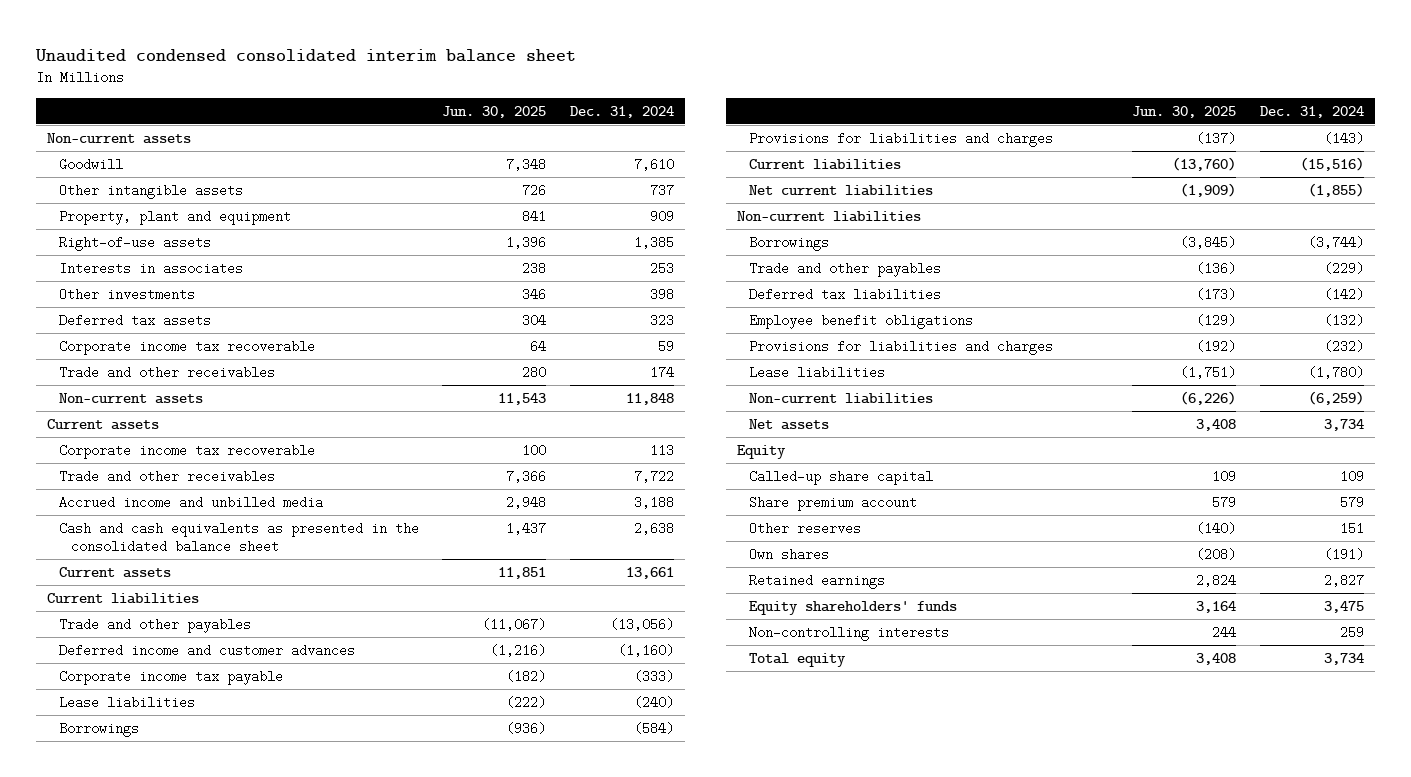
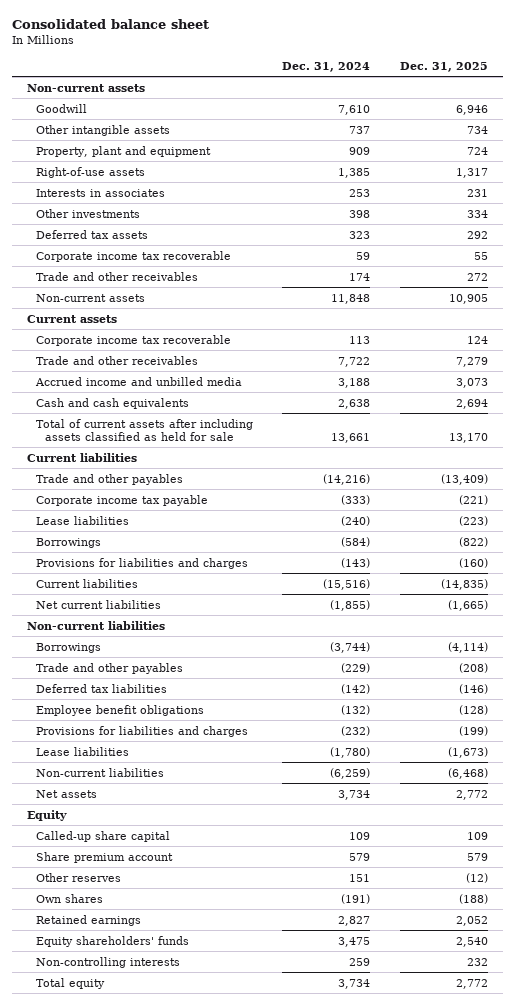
- Unaudited condensed consolidated interim balance sheet
+ Consolidated balance sheet
- | Jun. 30, 2025 | Dec. 31, 2024
+ | Dec. 31, 2024 | Dec. 31, 2025
- Cash and cash equivalents as presented in the consolidated balance sheet | 1,437 | 2,638
- Current assets | 11,851 | 13,661
+ Cash and cash equivalents | 2,638 | 2,694
+ Total of current assets after including assets classified as held for sale | 13,661 | 13,170
- Trade and other payables | (11,067) | (13,056)
- Deferred income and customer advances | (1,216) | (1,160)
+ Trade and other payables | (14,216) | (13,409)

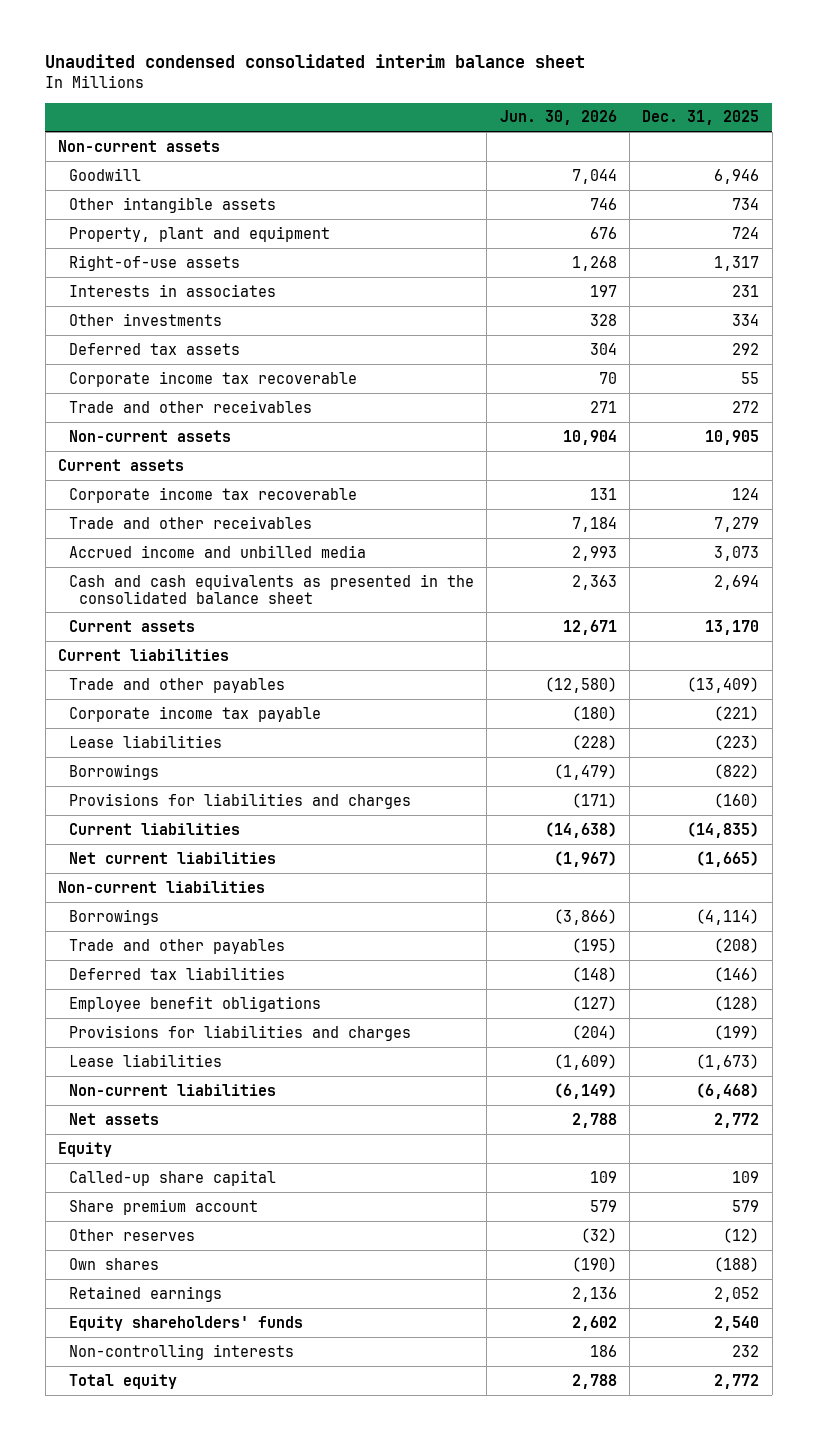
- Consolidated balance sheet
+ Unaudited condensed consolidated interim balance sheet
- | Dec. 31, 2024 | Dec. 31, 2025
+ | Jun. 30, 2026 | Dec. 31, 2025
- Cash and cash equivalents | 2,638 | 2,694
- Total of current assets after including assets classified as held for sale | 13,661 | 13,170
+ Cash and cash equivalents as presented in the consolidated balance sheet | 2,363 | 2,694
+ Current assets | 12,671 | 13,170

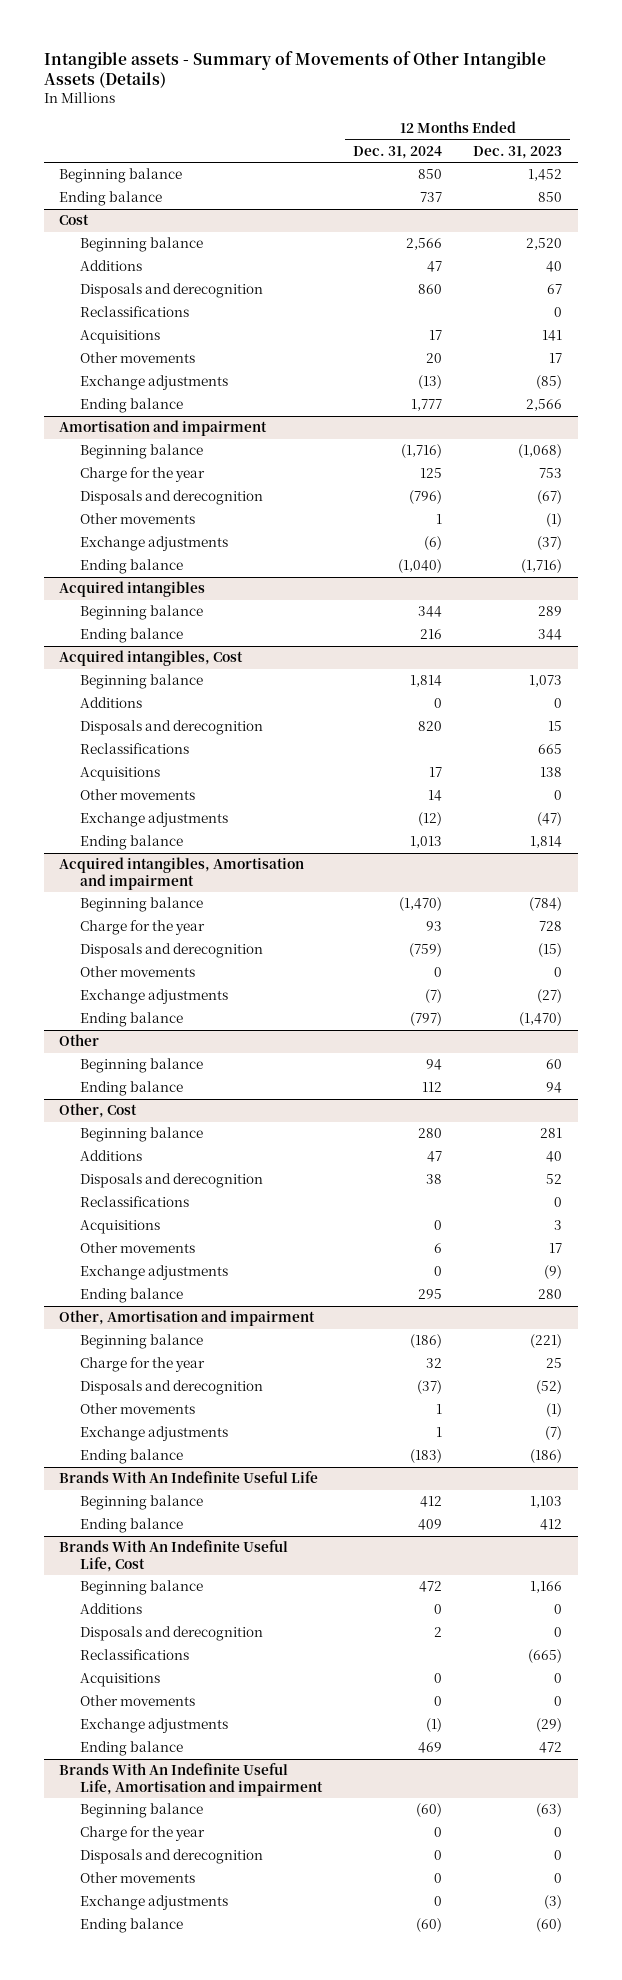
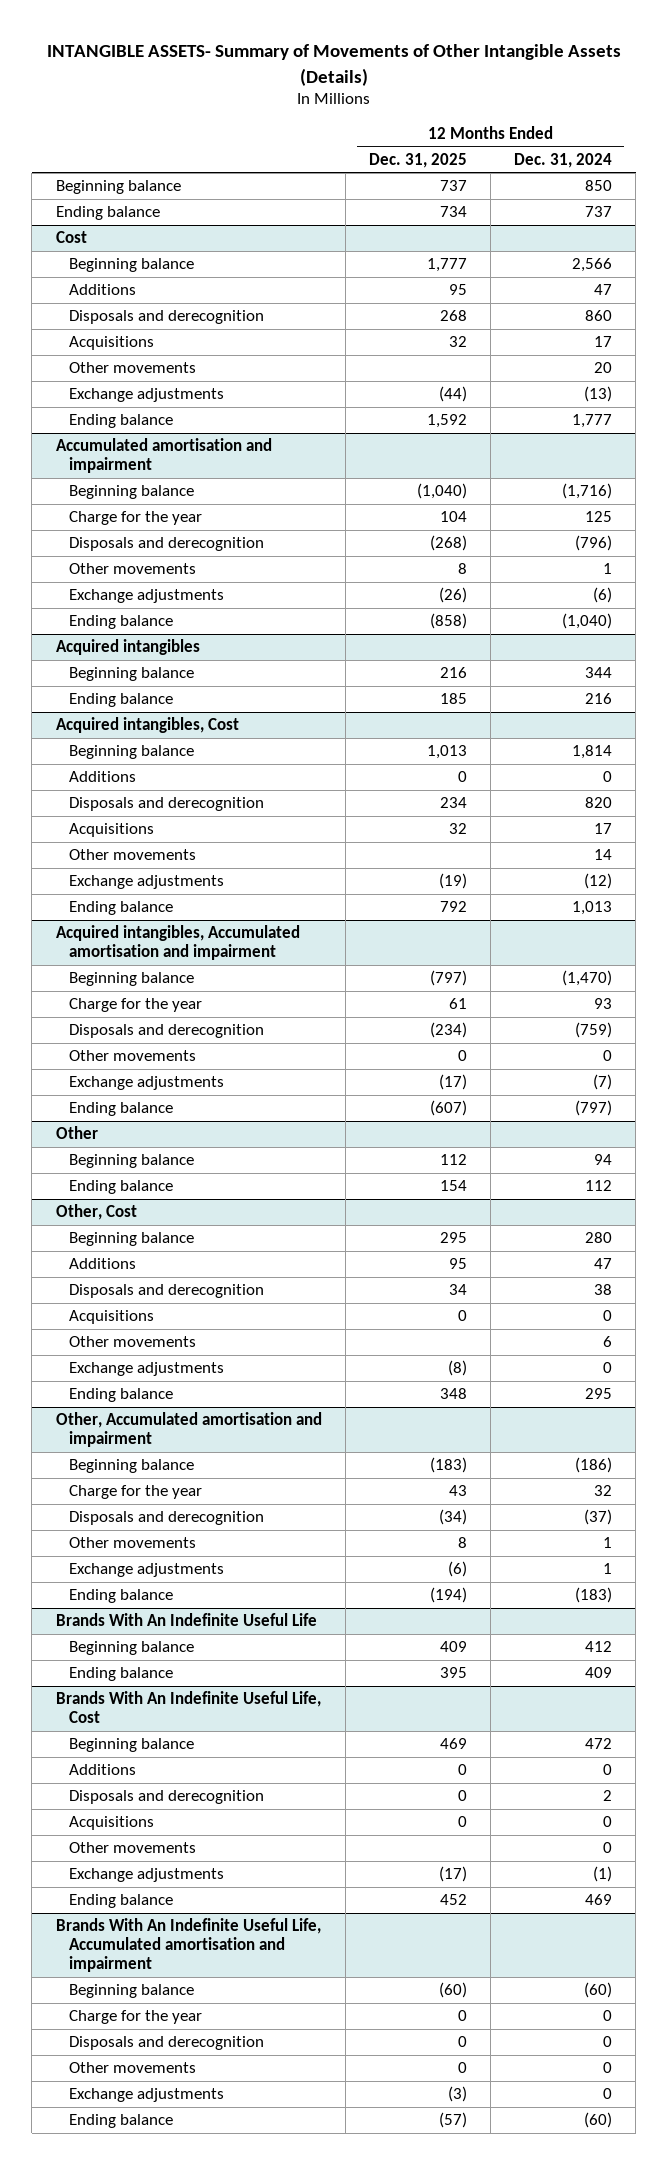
- Intangible assets - Summary of Movements of Other Intangible Assets (Details)
+ INTANGIBLE ASSETS- Summary of Movements of Other Intangible Assets (Details)
- | 12 Months Ended Dec. 31, 2024 | 12 Months Ended Dec. 31, 2023
+ | 12 Months Ended Dec. 31, 2025 | 12 Months Ended Dec. 31, 2024
@ Cost
- Reclassifications | | 0
- Amortisation and impairment
+ Accumulated amortisation and impairment
@ Acquired intangibles, Cost
- Reclassifications | | 665
- Acquired intangibles, Amortisation and impairment
+ Acquired intangibles, Accumulated amortisation and impairment
@ Other, Cost
- Reclassifications | | 0
- Other, Amortisation and impairment
+ Other, Accumulated amortisation and impairment
@ Brands With An Indefinite Useful Life, Cost
- Reclassifications | | (665)
- Brands With An Indefinite Useful Life, Amortisation and impairment
+ Brands With An Indefinite Useful Life, Accumulated amortisation and impairment

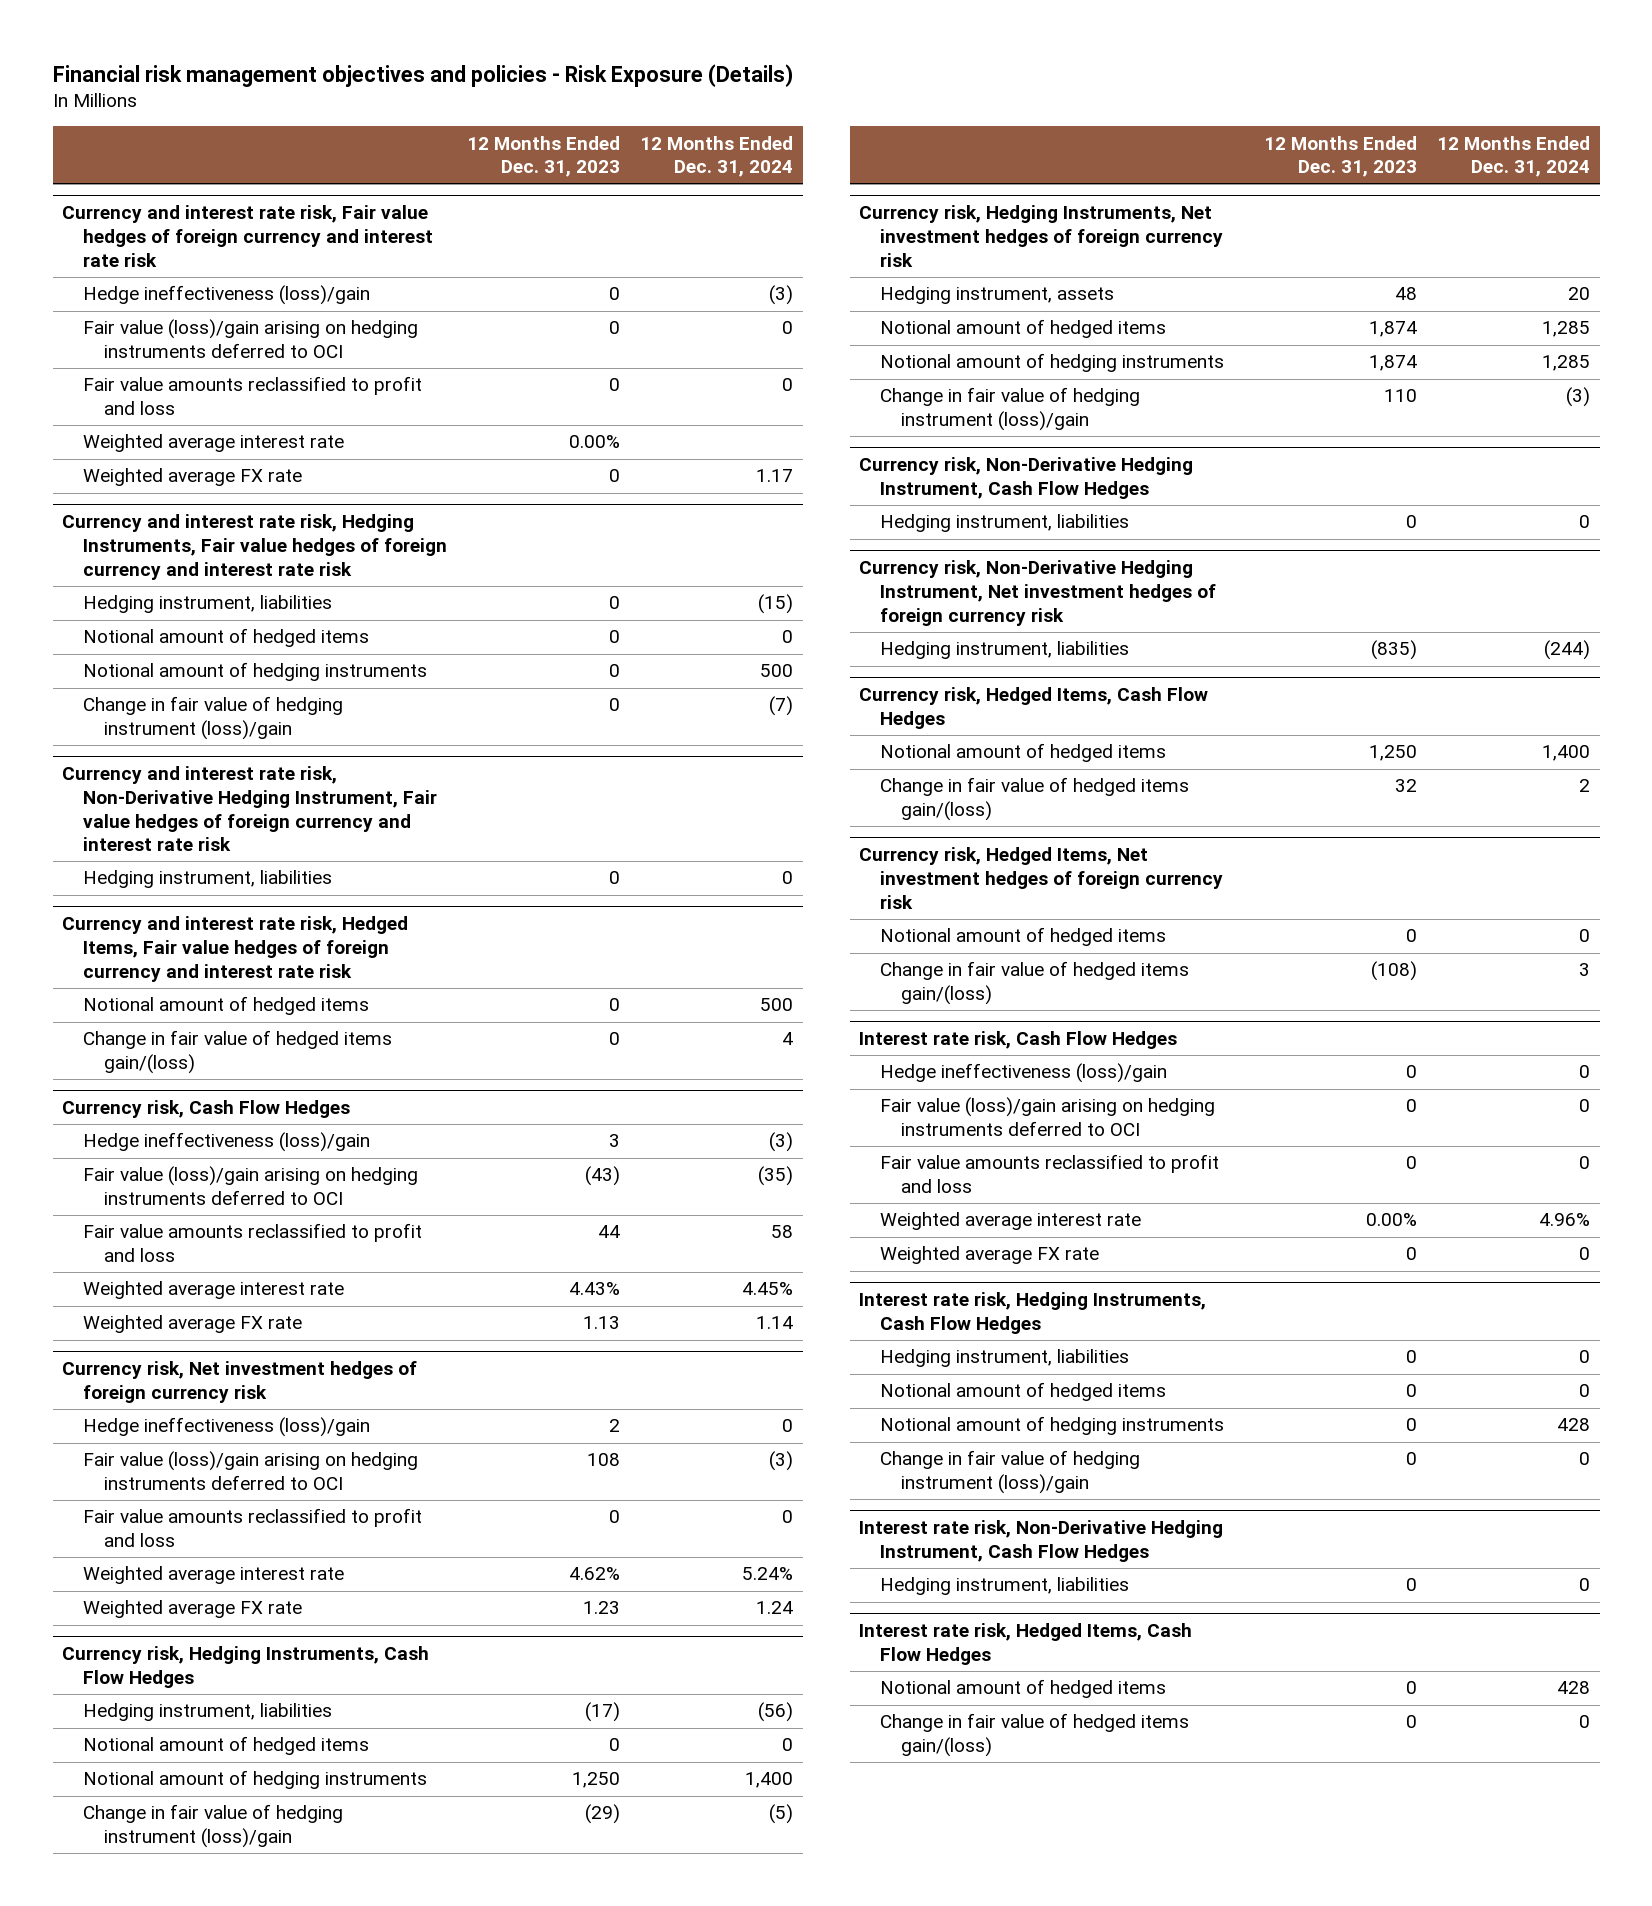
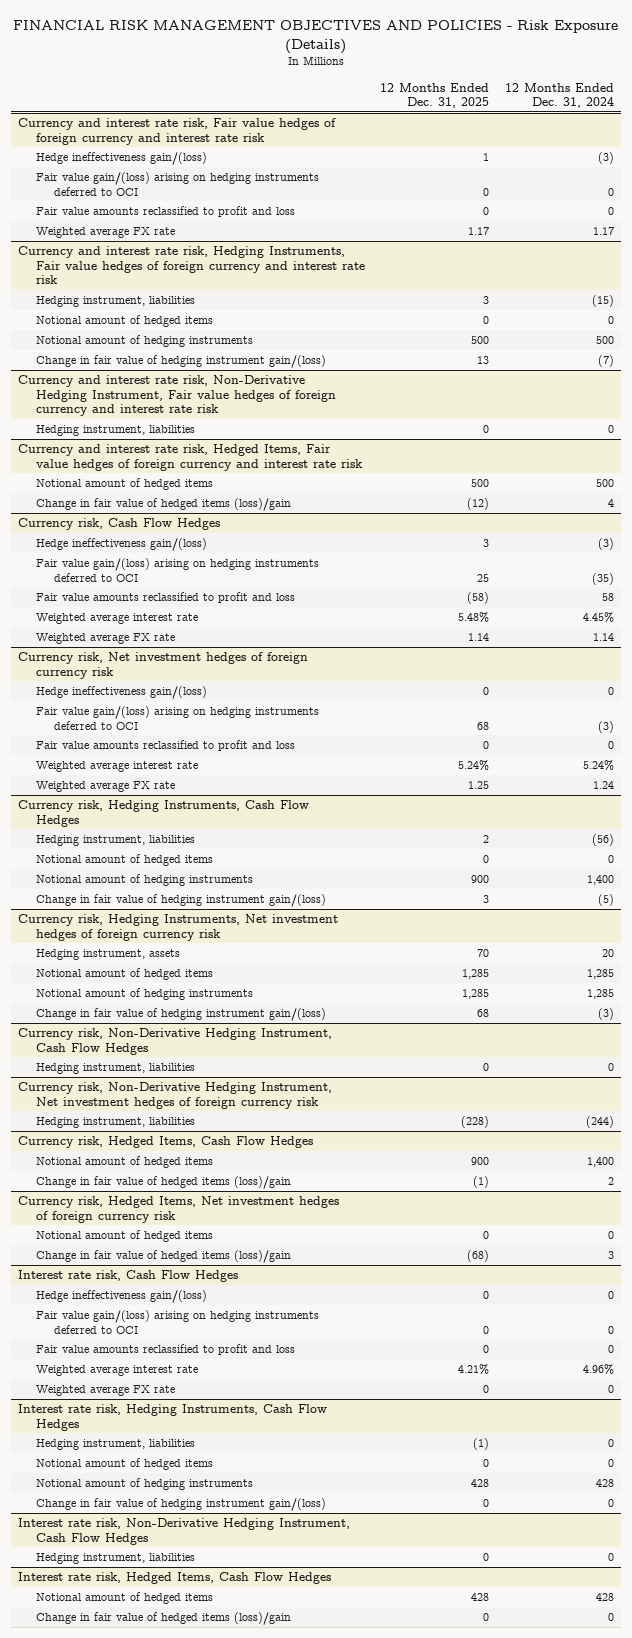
- Financial risk management objectives and policies - Risk Exposure (Details)
+ FINANCIAL RISK MANAGEMENT OBJECTIVES AND POLICIES - Risk Exposure (Details)
- | 12 Months Ended Dec. 31, 2023 | 12 Months Ended Dec. 31, 2024
+ | 12 Months Ended Dec. 31, 2025 | 12 Months Ended Dec. 31, 2024
@ Currency and interest rate risk, Fair value hedges of foreign currency and interest rate risk
- Hedge ineffectiveness (loss)/gain | 0 | (3)
- Fair value (loss)/gain arising on hedging instruments deferred to OCI | 0 | 0
+ Hedge ineffectiveness gain/(loss) | 1 | (3)
+ Fair value gain/(loss) arising on hedging instruments deferred to OCI | 0 | 0
- Weighted average interest rate | 0.00% |
@ Currency and interest rate risk, Hedging Instruments, Fair value hedges of foreign currency and interest rate risk
- Change in fair value of hedging instrument (loss)/gain | 0 | (7)
+ Change in fair value of hedging instrument gain/(loss) | 13 | (7)
@ Currency and interest rate risk, Hedged Items, Fair value hedges of foreign currency and interest rate risk
- Change in fair value of hedged items gain/(loss) | 0 | 4
+ Change in fair value of hedged items (loss)/gain | (12) | 4
@ Currency risk, Cash Flow Hedges
- Hedge ineffectiveness (loss)/gain | 3 | (3)
- Fair value (loss)/gain arising on hedging instruments deferred to OCI | (43) | (35)
+ Hedge ineffectiveness gain/(loss) | 3 | (3)
+ Fair value gain/(loss) arising on hedging instruments deferred to OCI | 25 | (35)
@ Currency risk, Net investment hedges of foreign currency risk
- Hedge ineffectiveness (loss)/gain | 2 | 0
- Fair value (loss)/gain arising on hedging instruments deferred to OCI | 108 | (3)
+ Hedge ineffectiveness gain/(loss) | 0 | 0
+ Fair value gain/(loss) arising on hedging instruments deferred to OCI | 68 | (3)
@ Currency risk, Hedging Instruments, Cash Flow Hedges
- Change in fair value of hedging instrument (loss)/gain | (29) | (5)
+ Change in fair value of hedging instrument gain/(loss) | 3 | (5)
@ Currency risk, Hedging Instruments, Net investment hedges of foreign currency risk
- Change in fair value of hedging instrument (loss)/gain | 110 | (3)
+ Change in fair value of hedging instrument gain/(loss) | 68 | (3)
@ Currency risk, Hedged Items, Cash Flow Hedges
- Change in fair value of hedged items gain/(loss) | 32 | 2
+ Change in fair value of hedged items (loss)/gain | (1) | 2
@ Currency risk, Hedged Items, Net investment hedges of foreign currency risk
- Change in fair value of hedged items gain/(loss) | (108) | 3
+ Change in fair value of hedged items (loss)/gain | (68) | 3
@ Interest rate risk, Cash Flow Hedges
- Hedge ineffectiveness (loss)/gain | 0 | 0
- Fair value (loss)/gain arising on hedging instruments deferred to OCI | 0 | 0
+ Hedge ineffectiveness gain/(loss) | 0 | 0
+ Fair value gain/(loss) arising on hedging instruments deferred to OCI | 0 | 0
@ Interest rate risk, Hedging Instruments, Cash Flow Hedges
- Change in fair value of hedging instrument (loss)/gain | 0 | 0
+ Change in fair value of hedging instrument gain/(loss) | 0 | 0
@ Interest rate risk, Hedged Items, Cash Flow Hedges
- Change in fair value of hedged items gain/(loss) | 0 | 0
+ Change in fair value of hedged items (loss)/gain | 0 | 0

